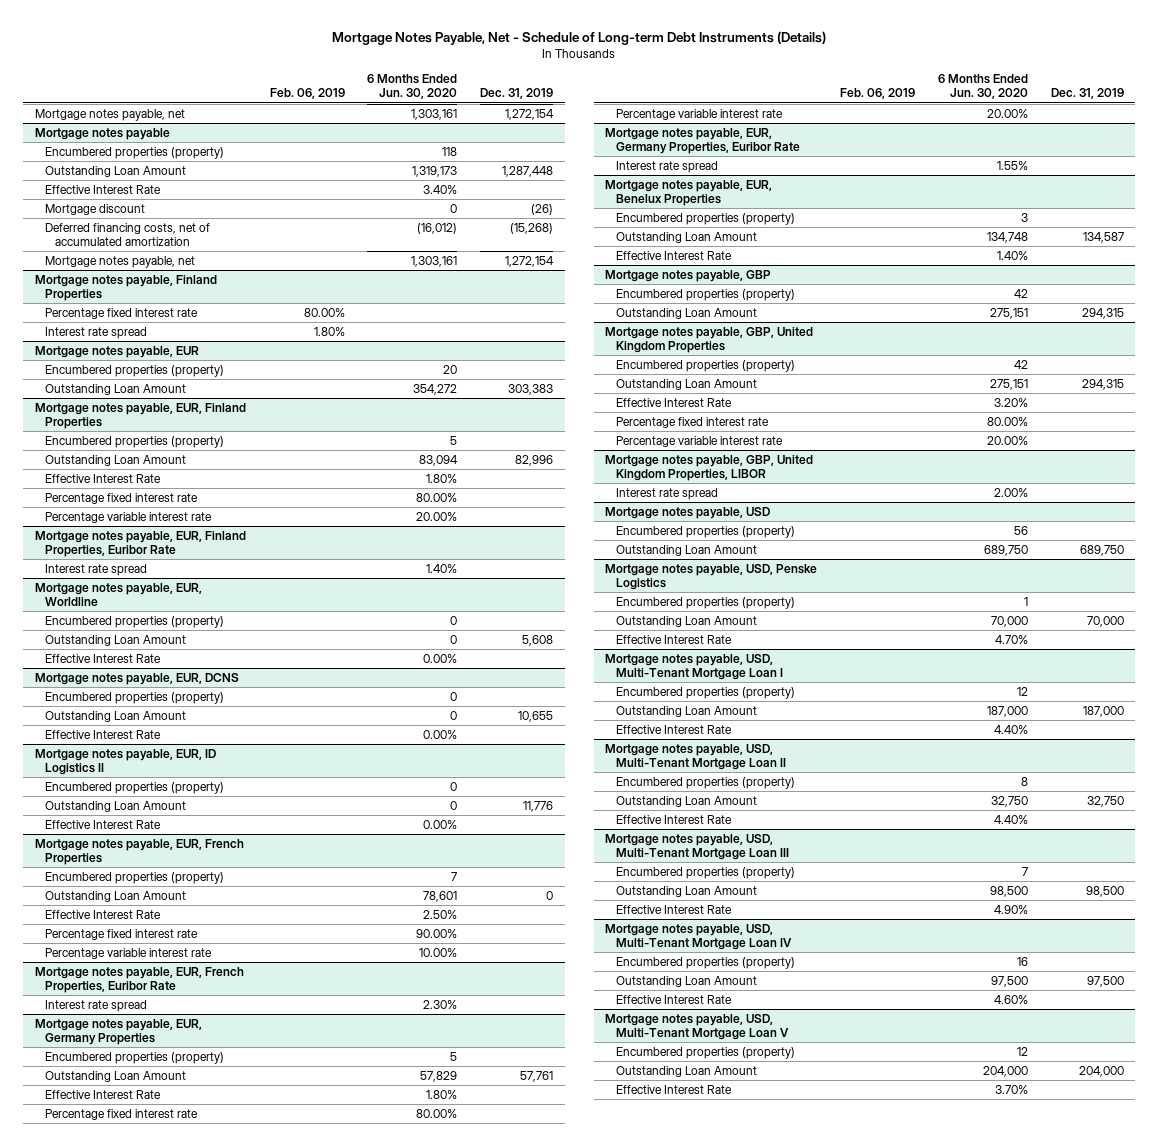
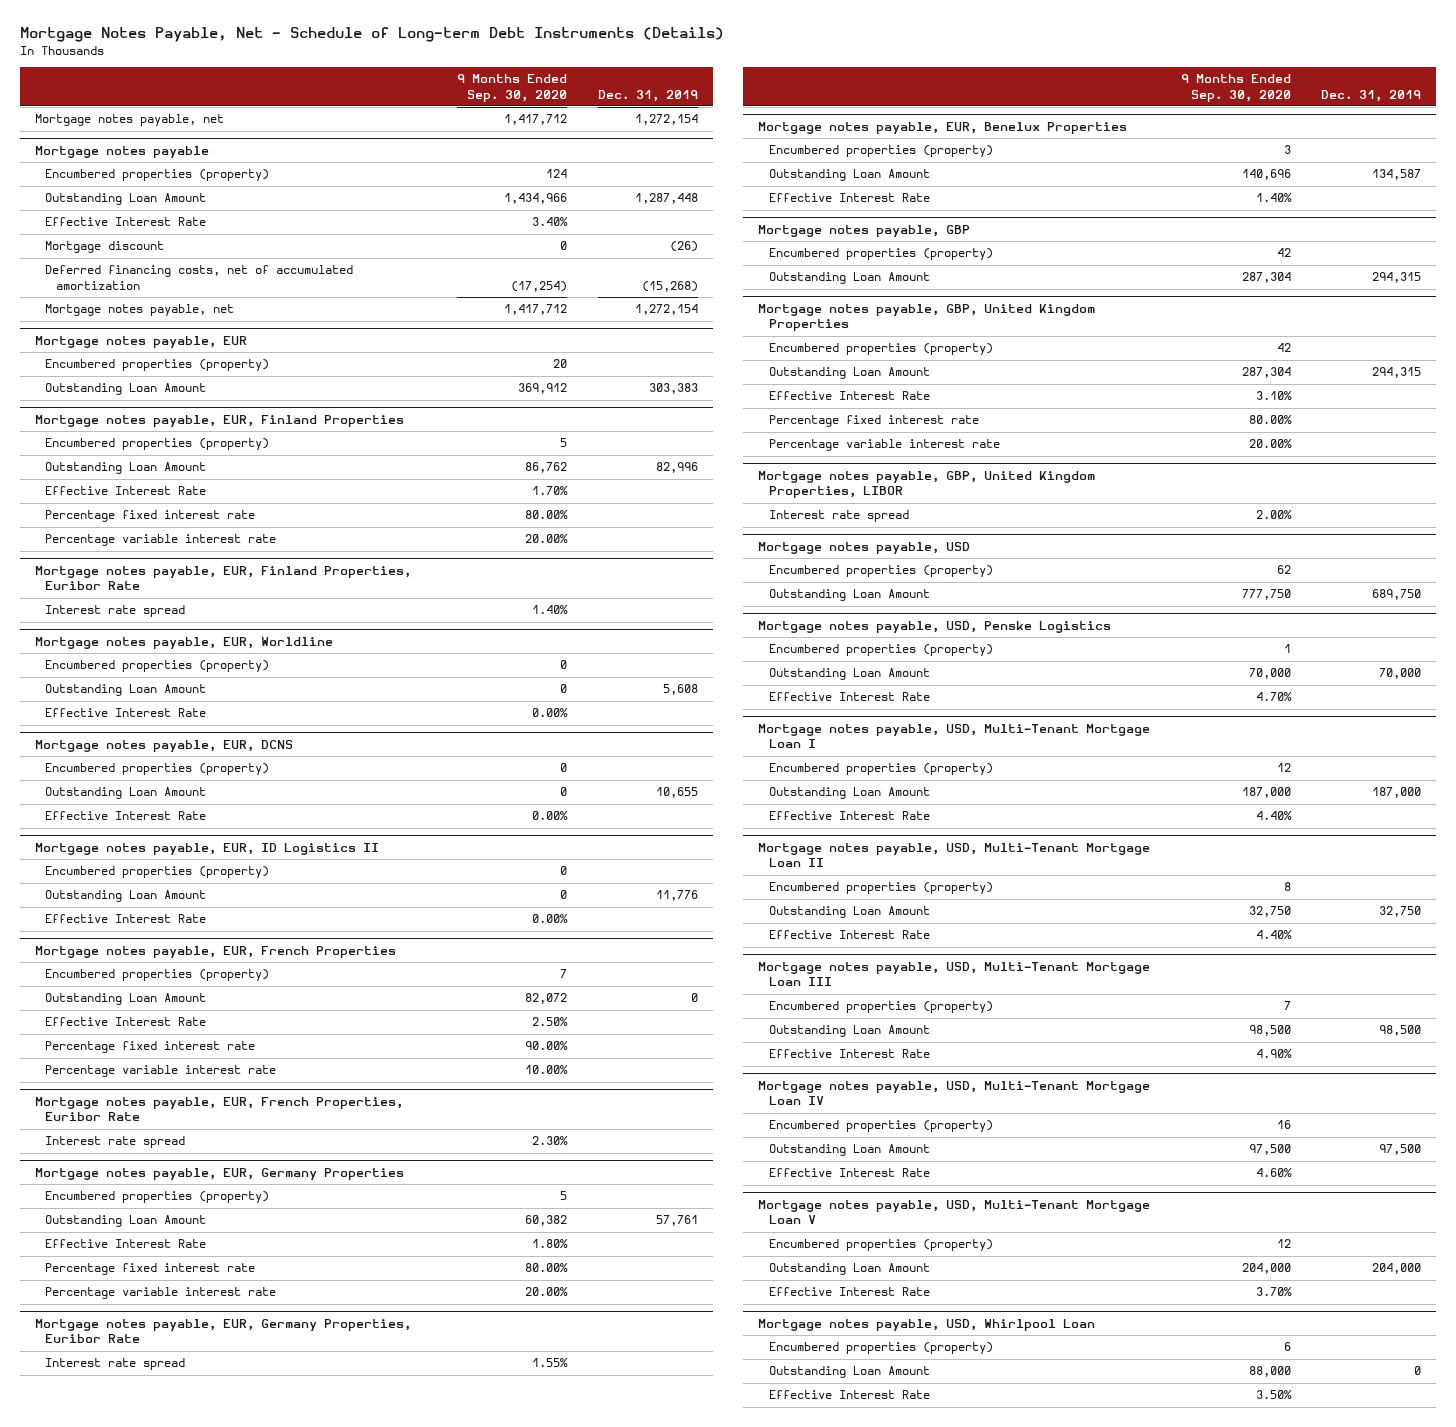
- | Feb. 06, 2019 | 6 Months Ended Jun. 30, 2020 | Dec. 31, 2019
+ | 9 Months Ended Sep. 30, 2020 | Dec. 31, 2019
- Mortgage notes payable, Finland Properties
- Percentage fixed interest rate | 80.00% | |
- Interest rate spread | 1.80% | |
+ Mortgage notes payable, USD, Whirlpool Loan
+ Encumbered properties (property) | 6 |
+ Outstanding Loan Amount | 88,000 | 0
+ Effective Interest Rate | 3.50% |

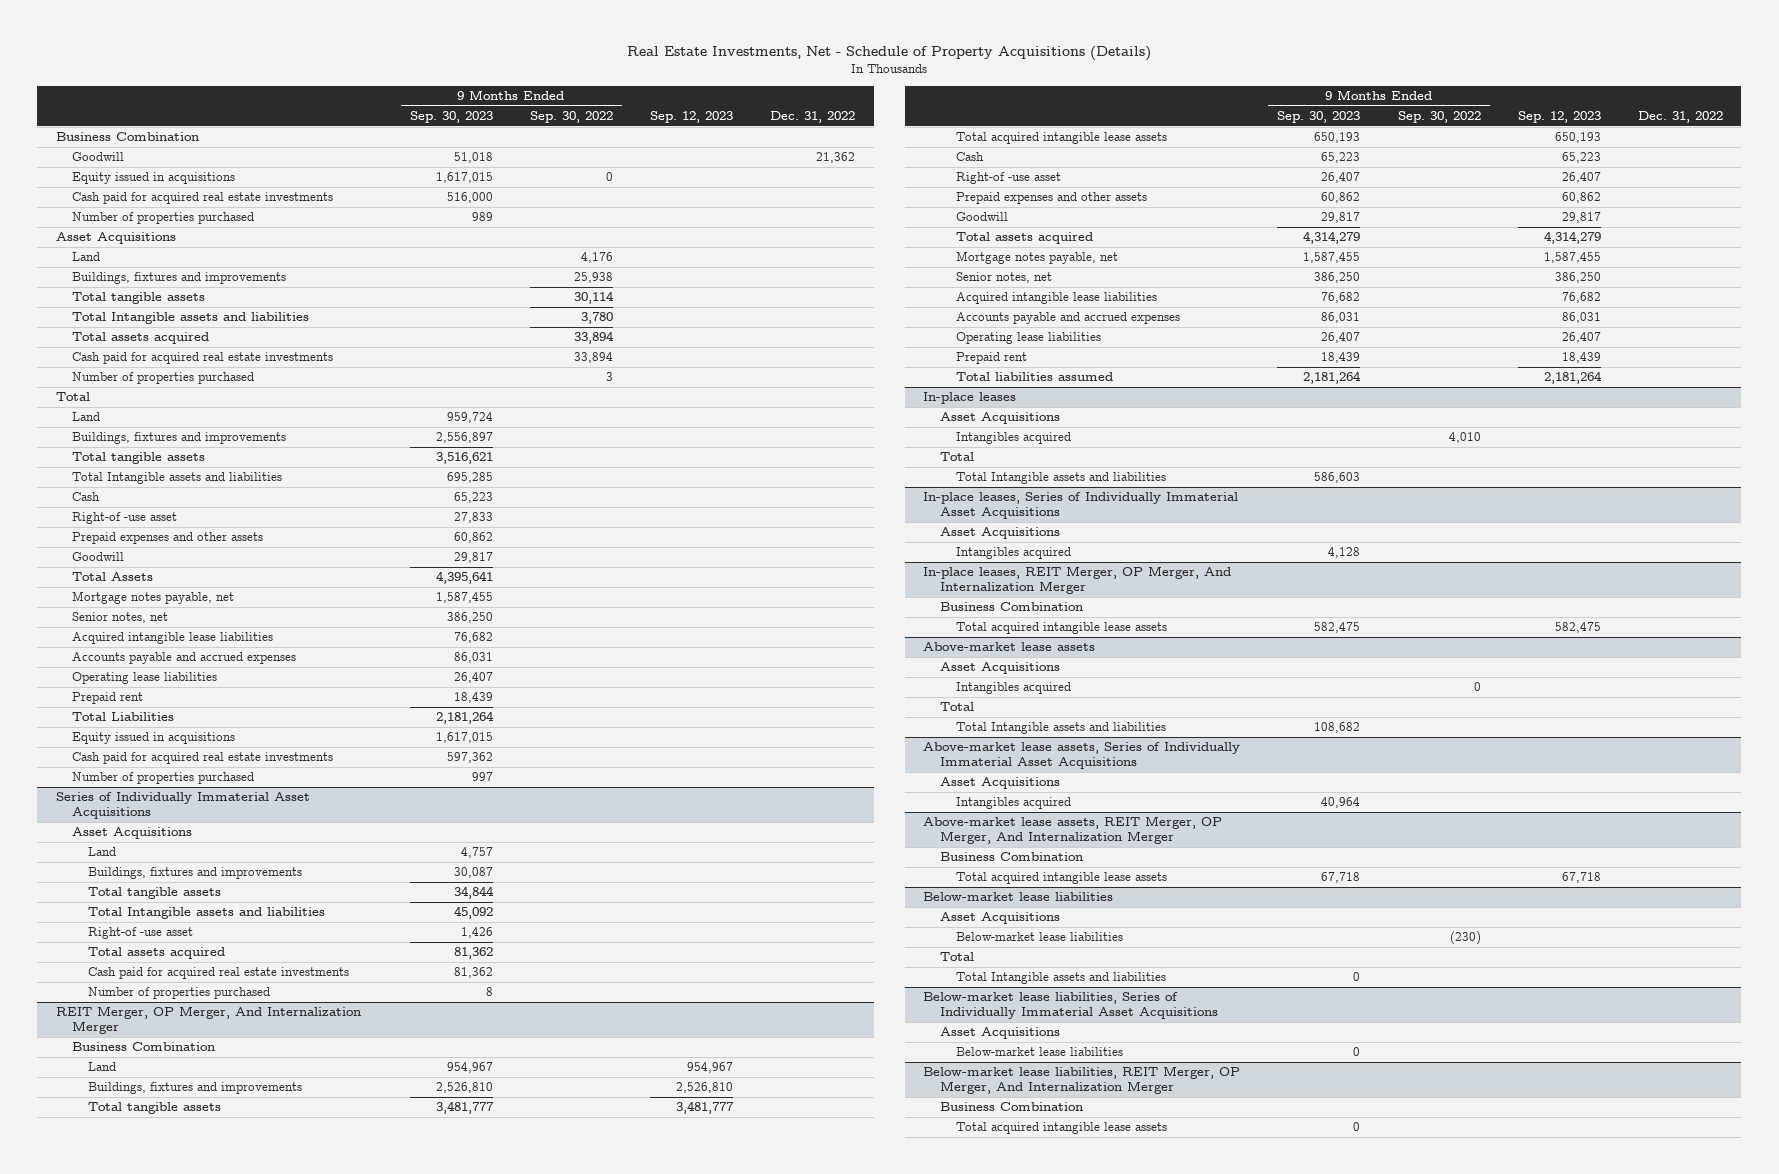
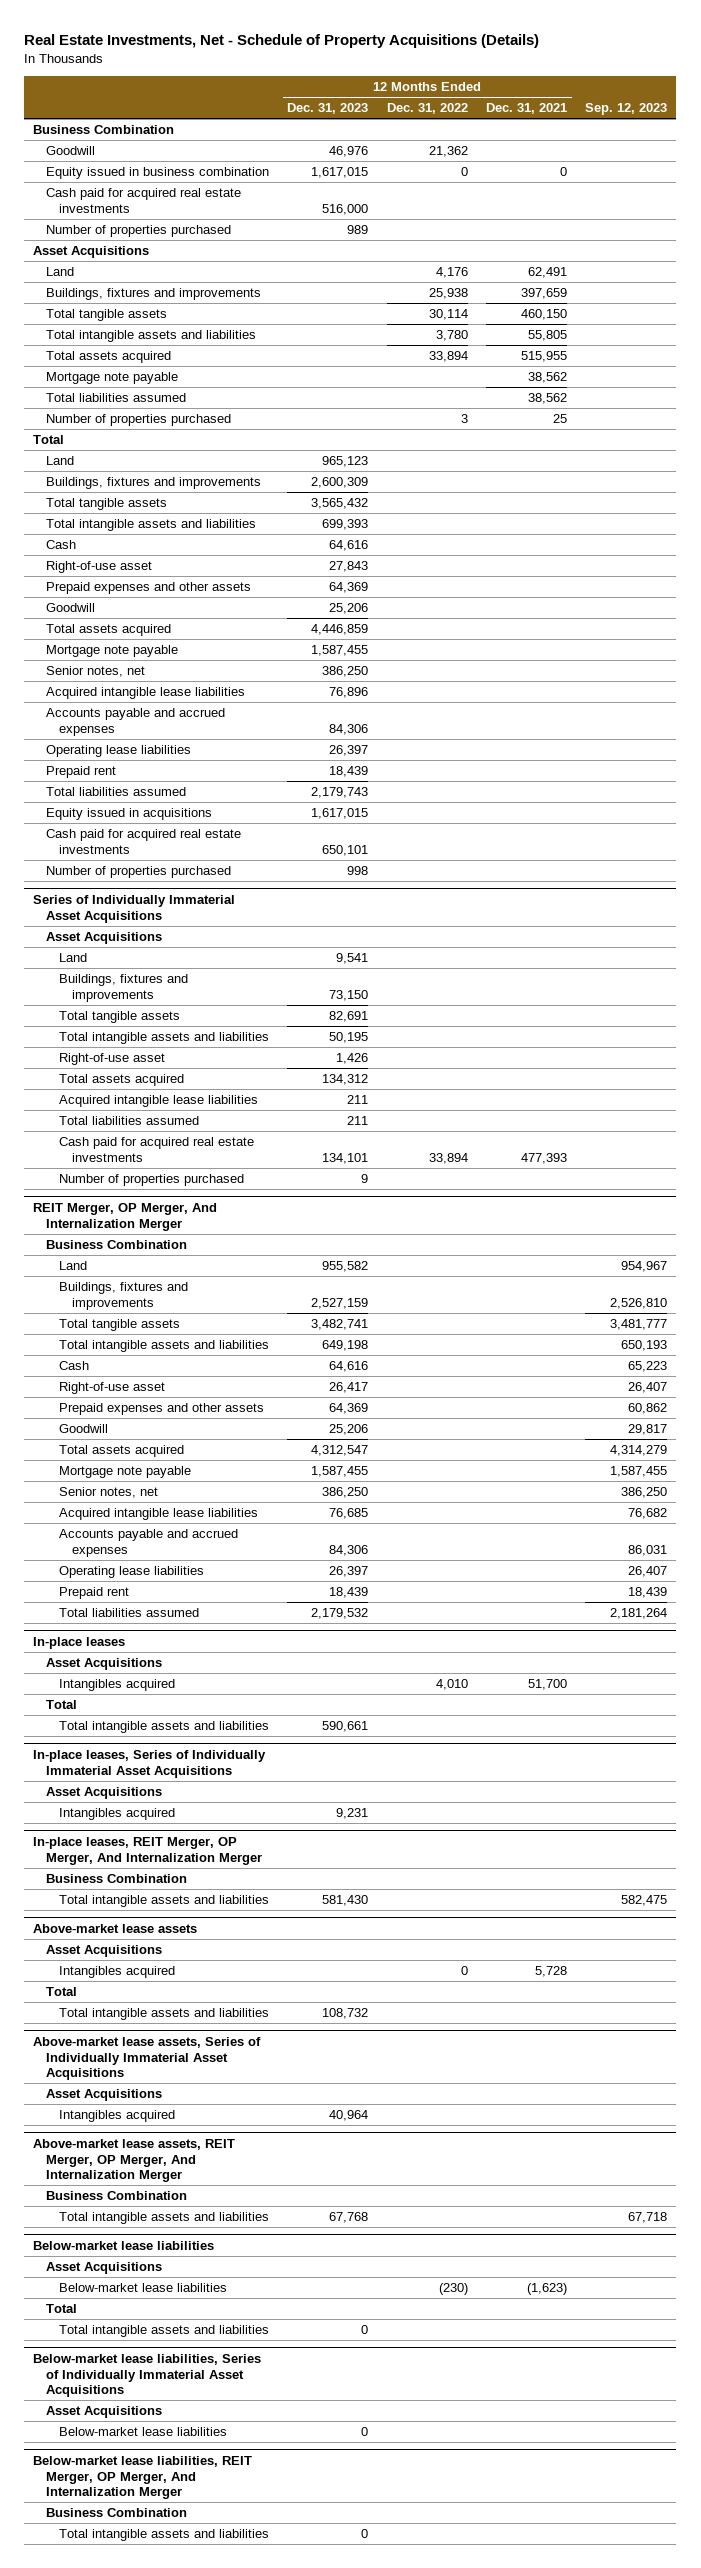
- | 9 Months Ended Sep. 30, 2023 | 9 Months Ended Sep. 30, 2022 | Sep. 12, 2023 | Dec. 31, 2022
+ | 12 Months Ended Dec. 31, 2023 | 12 Months Ended Dec. 31, 2022 | 12 Months Ended Dec. 31, 2021 | Sep. 12, 2023
- Equity issued in acquisitions | 1,617,015 | 0 | |
+ Equity issued in business combination | 1,617,015 | 0 | 0 |
- Total Intangible assets and liabilities | | 3,780 | |
+ Total intangible assets and liabilities | | 3,780 | 55,805 |
- Cash paid for acquired real estate investments | | 33,894 | |
+ Mortgage note payable | | | 38,562 |
+ Total liabilities assumed | | | 38,562 |
- Total Intangible assets and liabilities | 695,285 | | |
+ Total intangible assets and liabilities | 699,393 | | |
- Right-of -use asset | 27,833 | | |
+ Right-of-use asset | 27,843 | | |
- Total Assets | 4,395,641 | | |
- Mortgage notes payable, net | 1,587,455 | | |
+ Total assets acquired | 4,446,859 | | |
+ Mortgage note payable | 1,587,455 | | |
- Total Liabilities | 2,181,264 | | |
+ Total liabilities assumed | 2,179,743 | | |
@ Series of Individually Immaterial Asset Acquisitions
- Total Intangible assets and liabilities | 45,092 | | |
- Right-of -use asset | 1,426 | | |
+ Total intangible assets and liabilities | 50,195 | | |
+ Right-of-use asset | 1,426 | | |
+ Acquired intangible lease liabilities | 211 | | |
+ Total liabilities assumed | 211 | | |
@ REIT Merger, OP Merger, And Internalization Merger
- Total acquired intangible lease assets | 650,193 | | 650,193 |
+ Total intangible assets and liabilities | 649,198 | | | 650,193
- Right-of -use asset | 26,407 | | 26,407 |
+ Right-of-use asset | 26,417 | | | 26,407
- Mortgage notes payable, net | 1,587,455 | | 1,587,455 |
+ Mortgage note payable | 1,587,455 | | | 1,587,455
@ In-place leases
- Total Intangible assets and liabilities | 586,603 | | |
+ Total intangible assets and liabilities | 590,661 | | |
@ In-place leases, REIT Merger, OP Merger, And Internalization Merger
- Total acquired intangible lease assets | 582,475 | | 582,475 |
+ Total intangible assets and liabilities | 581,430 | | | 582,475
@ Above-market lease assets
- Total Intangible assets and liabilities | 108,682 | | |
+ Total intangible assets and liabilities | 108,732 | | |
@ Above-market lease assets, REIT Merger, OP Merger, And Internalization Merger
- Total acquired intangible lease assets | 67,718 | | 67,718 |
+ Total intangible assets and liabilities | 67,768 | | | 67,718
@ Below-market lease liabilities
- Total Intangible assets and liabilities | 0 | | |
+ Total intangible assets and liabilities | 0 | | |
@ Below-market lease liabilities, REIT Merger, OP Merger, And Internalization Merger
- Total acquired intangible lease assets | 0 | | |
+ Total intangible assets and liabilities | 0 | | |

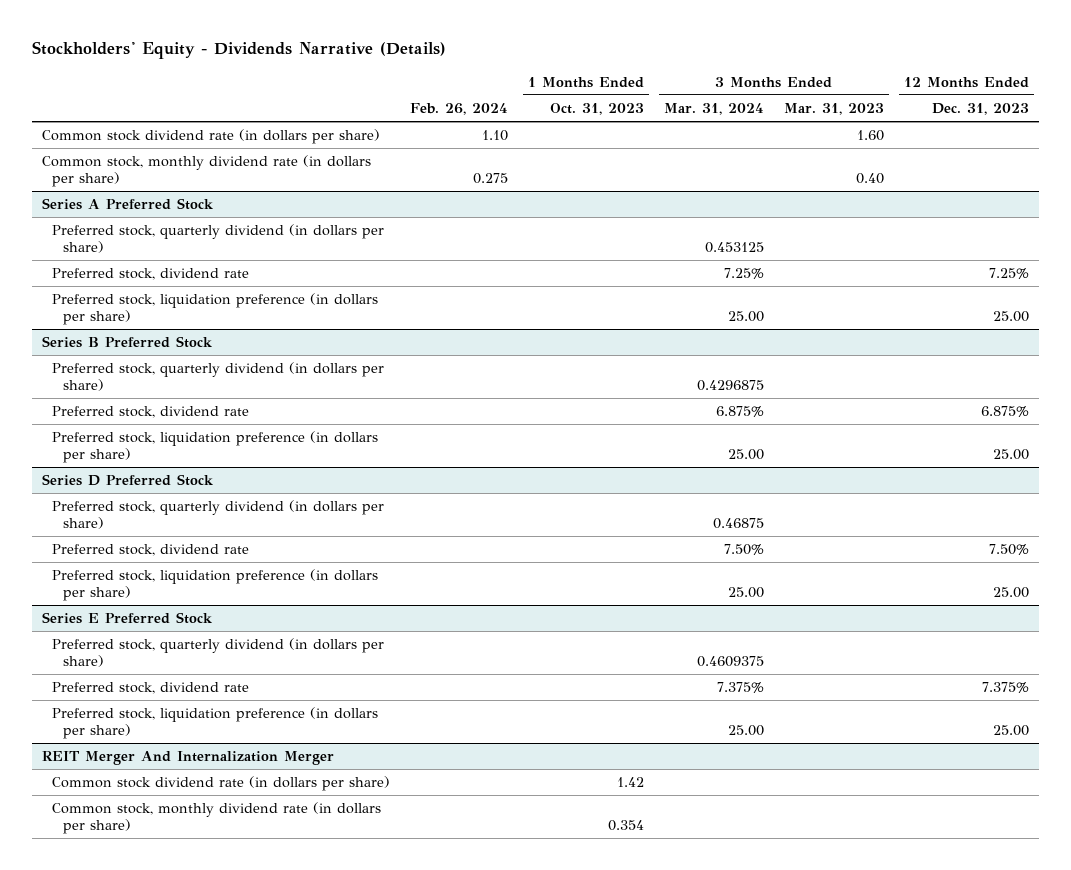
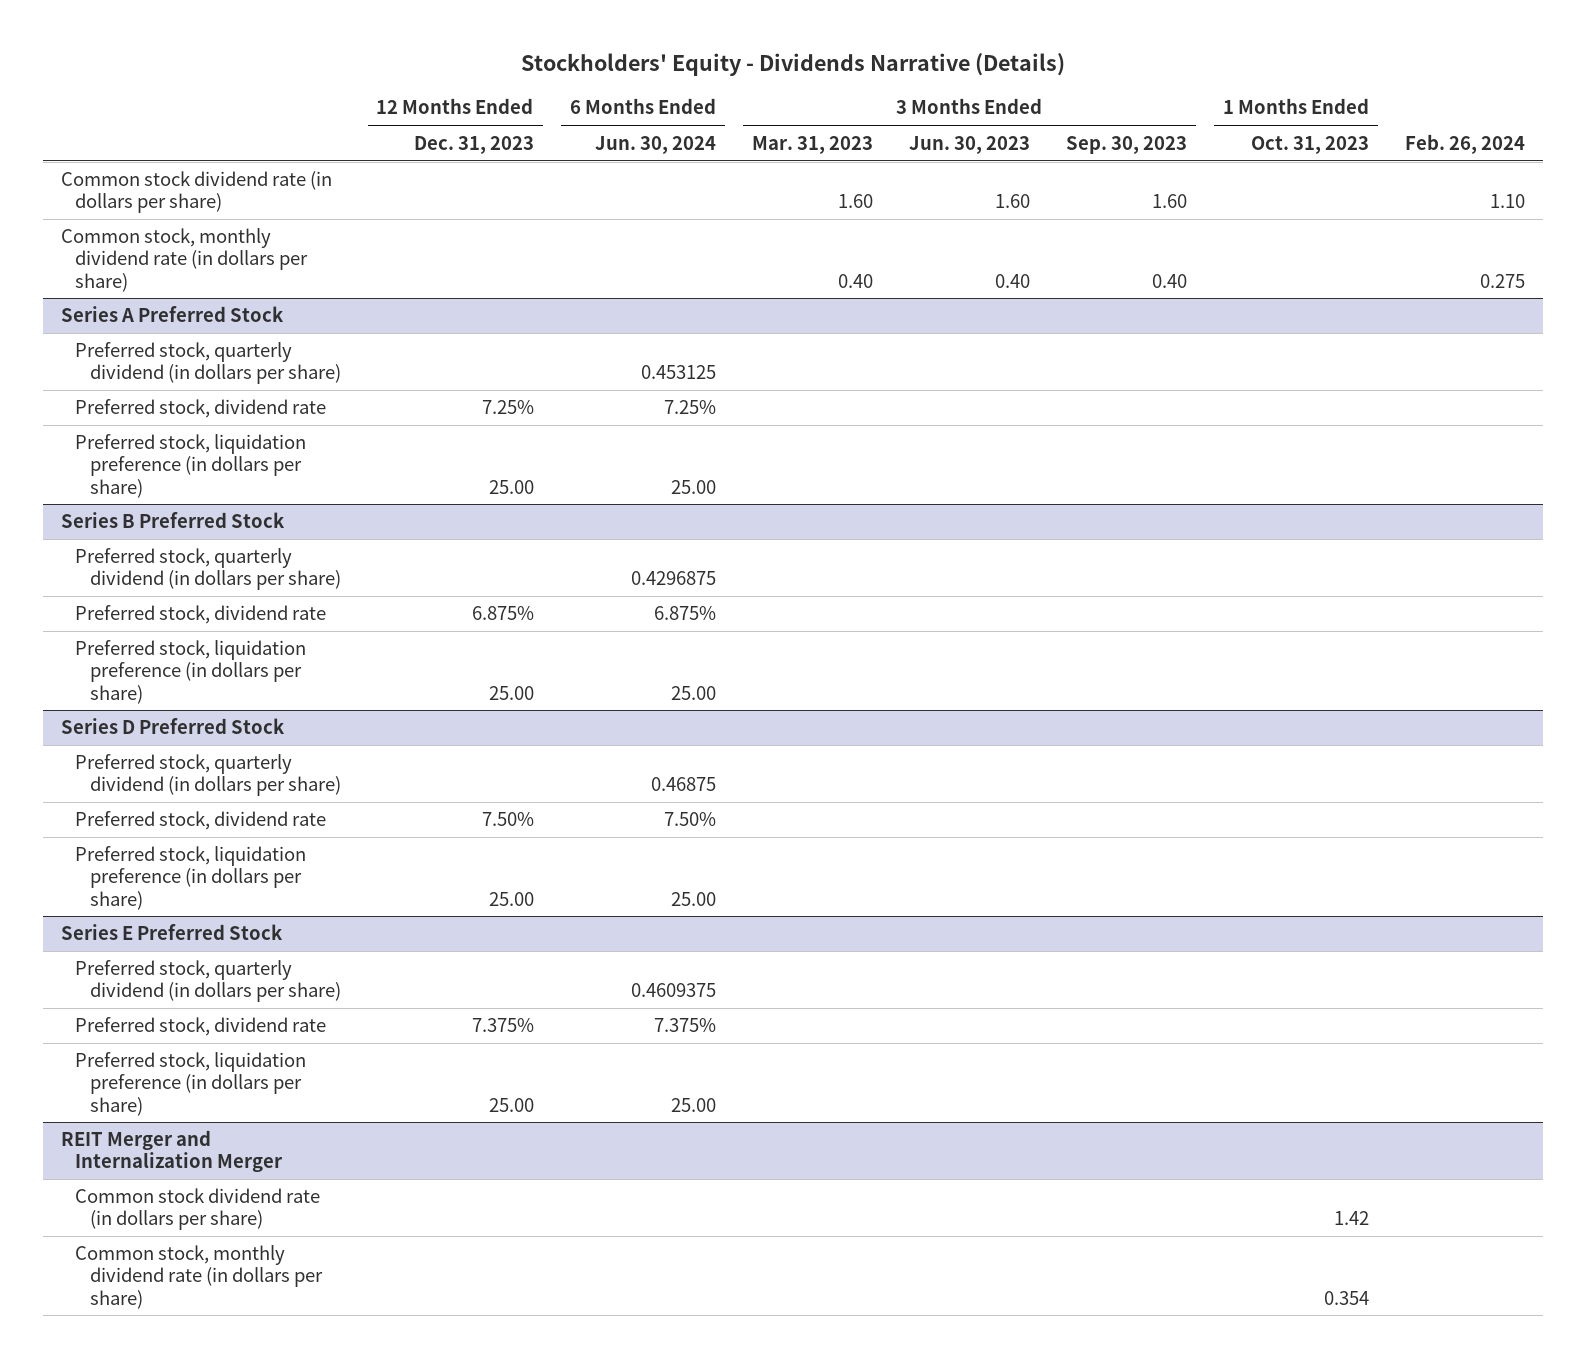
- | Feb. 26, 2024 | 1 Months Ended Oct. 31, 2023 | 3 Months Ended Mar. 31, 2024 | 3 Months Ended Mar. 31, 2023 | 12 Months Ended Dec. 31, 2023
+ | 12 Months Ended Dec. 31, 2023 | 6 Months Ended Jun. 30, 2024 | 3 Months Ended Mar. 31, 2023 | 3 Months Ended Jun. 30, 2023 | 3 Months Ended Sep. 30, 2023 | 1 Months Ended Oct. 31, 2023 | Feb. 26, 2024
- REIT Merger And Internalization Merger
+ REIT Merger and Internalization Merger

